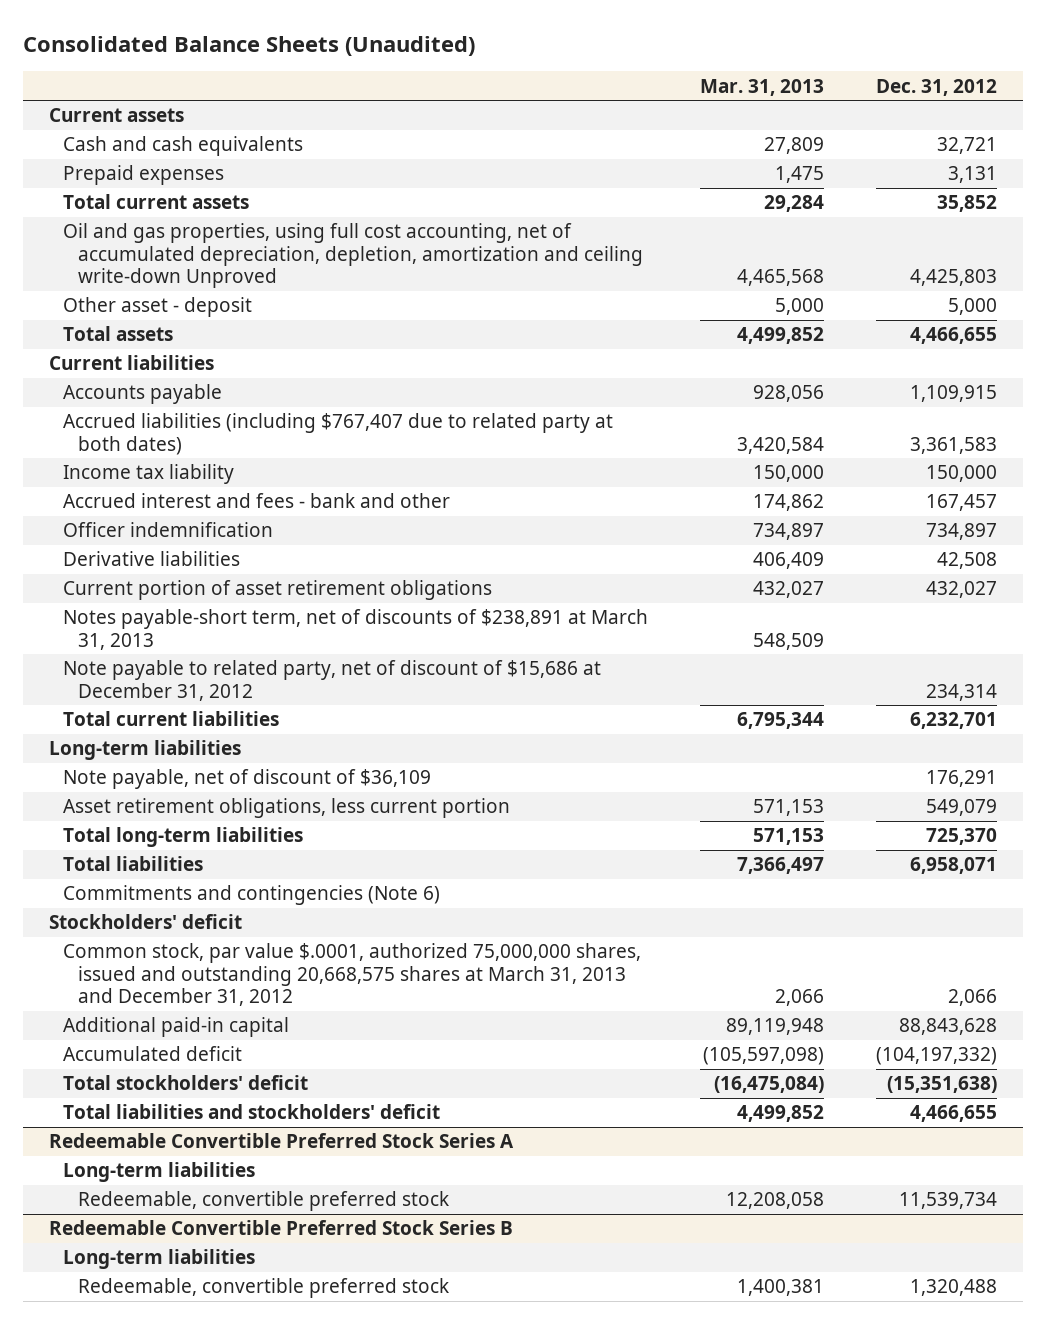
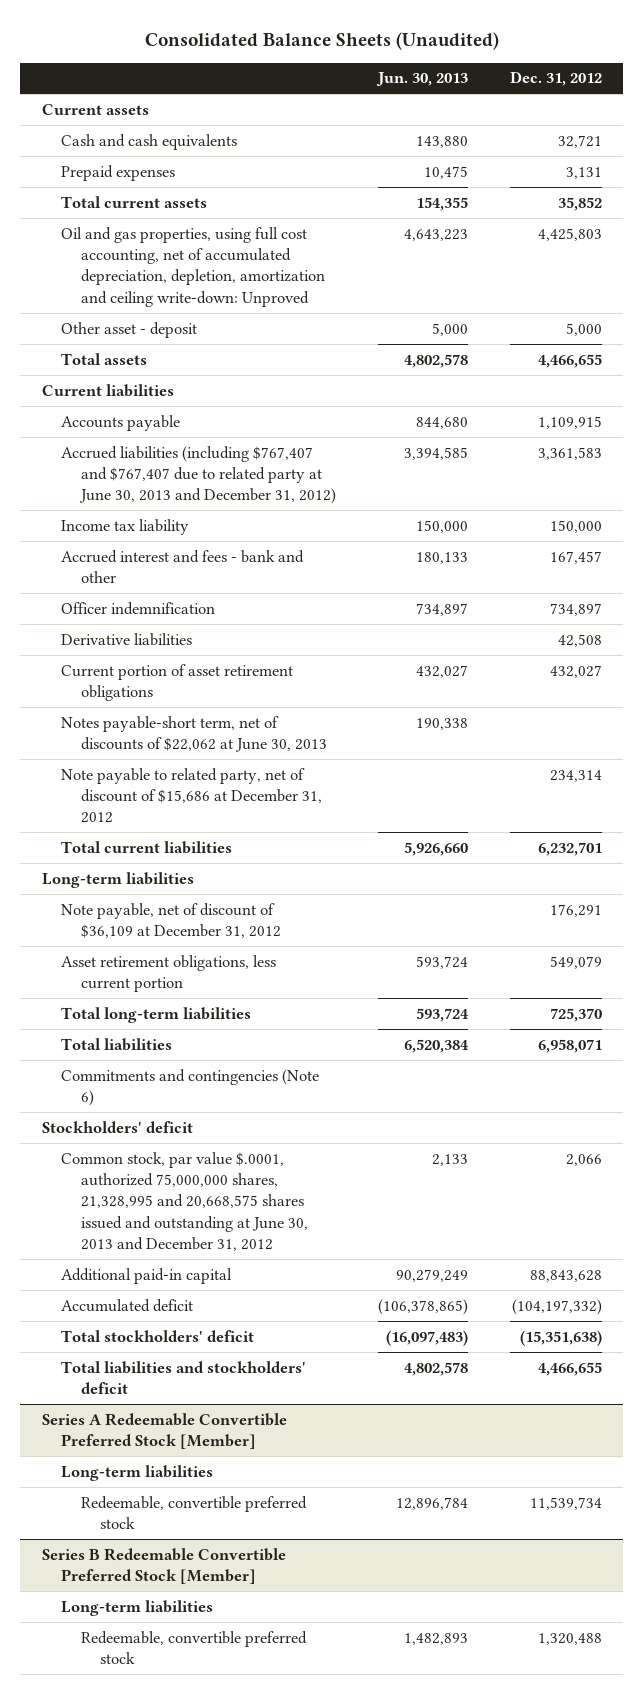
- | Mar. 31, 2013 | Dec. 31, 2012
+ | Jun. 30, 2013 | Dec. 31, 2012
- Oil and gas properties, using full cost accounting, net of accumulated depreciation, depletion, amortization and ceiling write-down Unproved | 4,465,568 | 4,425,803
+ Oil and gas properties, using full cost accounting, net of accumulated depreciation, depletion, amortization and ceiling write-down: Unproved | 4,643,223 | 4,425,803
- Accrued liabilities (including $767,407 due to related party at both dates) | 3,420,584 | 3,361,583
+ Accrued liabilities (including $767,407 and $767,407 due to related party at June 30, 2013 and December 31, 2012) | 3,394,585 | 3,361,583
- Notes payable-short term, net of discounts of $238,891 at March 31, 2013 | 548,509 |
+ Notes payable-short term, net of discounts of $22,062 at June 30, 2013 | 190,338 |
- Note payable, net of discount of $36,109 | | 176,291
+ Note payable, net of discount of $36,109 at December 31, 2012 | | 176,291
- Common stock, par value $.0001, authorized 75,000,000 shares, issued and outstanding 20,668,575 shares at March 31, 2013 and December 31, 2012 | 2,066 | 2,066
+ Common stock, par value $.0001, authorized 75,000,000 shares, 21,328,995 and 20,668,575 shares issued and outstanding at June 30, 2013 and December 31, 2012 | 2,133 | 2,066
- Redeemable Convertible Preferred Stock Series A
+ Series A Redeemable Convertible Preferred Stock [Member]
- Redeemable Convertible Preferred Stock Series B
+ Series B Redeemable Convertible Preferred Stock [Member]

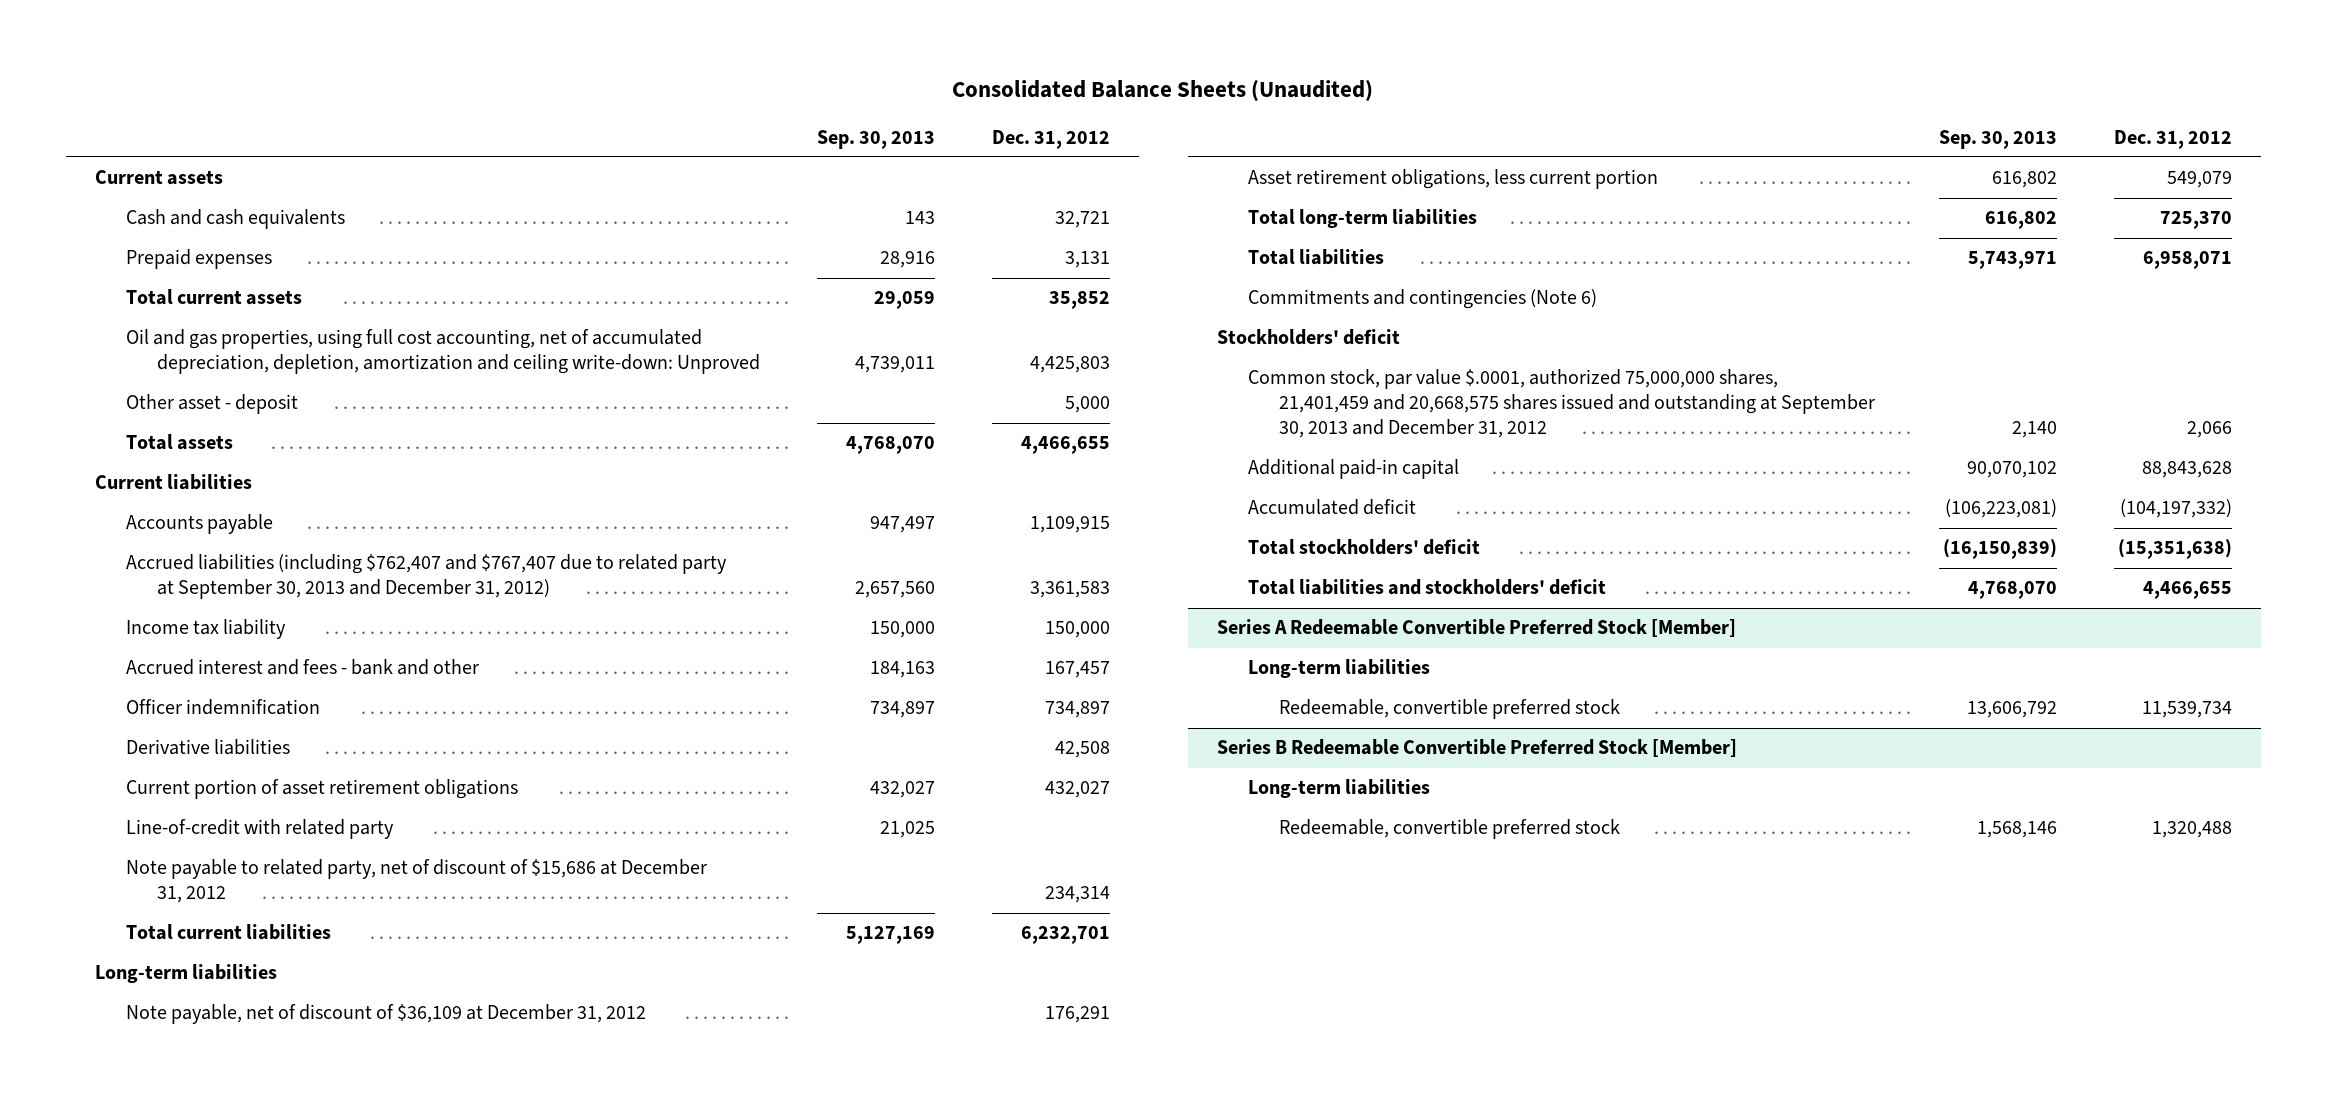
- | Jun. 30, 2013 | Dec. 31, 2012
+ | Sep. 30, 2013 | Dec. 31, 2012
- Accrued liabilities (including $767,407 and $767,407 due to related party at June 30, 2013 and December 31, 2012) | 3,394,585 | 3,361,583
+ Accrued liabilities (including $762,407 and $767,407 due to related party at September 30, 2013 and December 31, 2012) | 2,657,560 | 3,361,583
- Notes payable-short term, net of discounts of $22,062 at June 30, 2013 | 190,338 |
+ Line-of-credit with related party | 21,025 |
- Common stock, par value $.0001, authorized 75,000,000 shares, 21,328,995 and 20,668,575 shares issued and outstanding at June 30, 2013 and December 31, 2012 | 2,133 | 2,066
+ Common stock, par value $.0001, authorized 75,000,000 shares, 21,401,459 and 20,668,575 shares issued and outstanding at September 30, 2013 and December 31, 2012 | 2,140 | 2,066

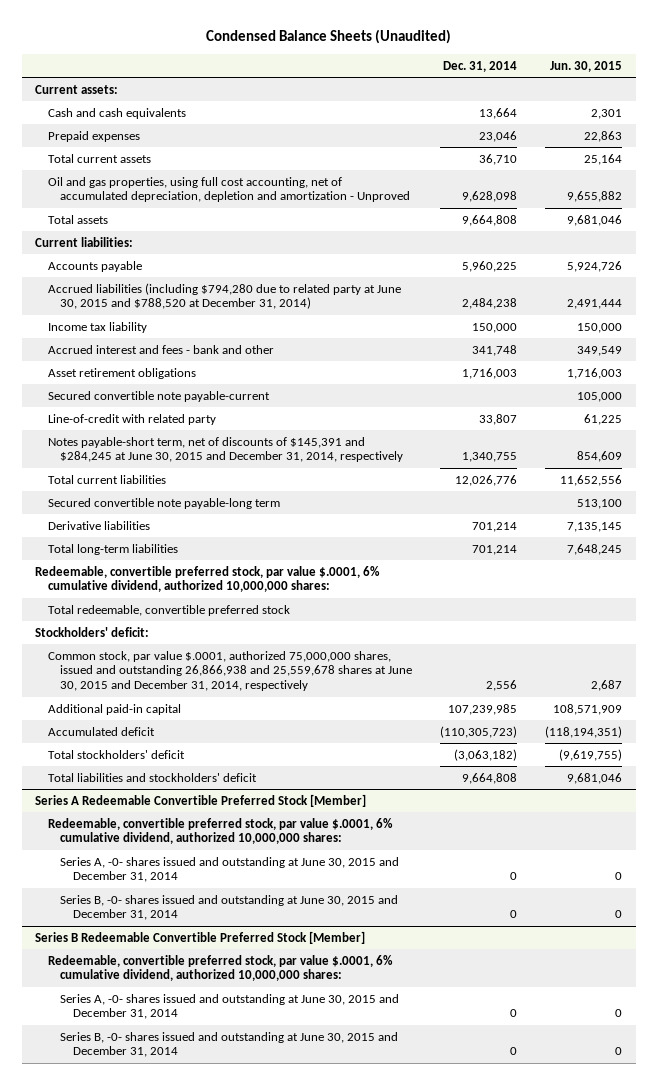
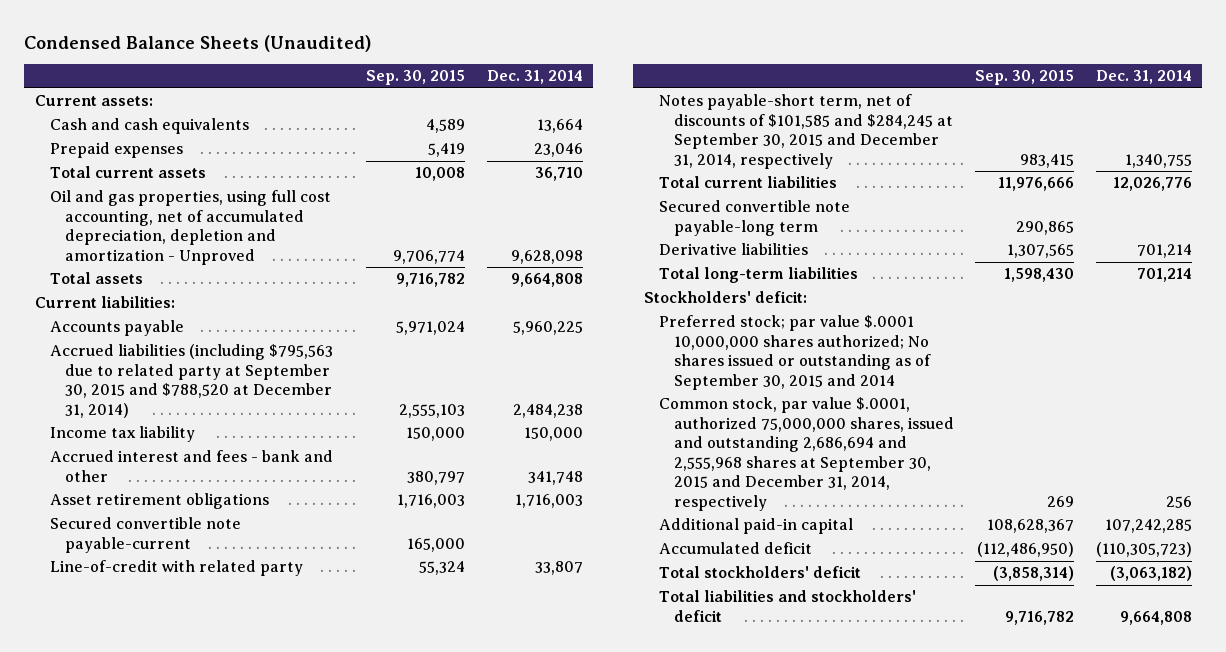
- | Dec. 31, 2014 | Jun. 30, 2015
+ | Sep. 30, 2015 | Dec. 31, 2014
- Accrued liabilities (including $794,280 due to related party at June 30, 2015 and $788,520 at December 31, 2014) | 2,484,238 | 2,491,444
+ Accrued liabilities (including $795,563 due to related party at September 30, 2015 and $788,520 at December 31, 2014) | 2,555,103 | 2,484,238
- Notes payable-short term, net of discounts of $145,391 and $284,245 at June 30, 2015 and December 31, 2014, respectively | 1,340,755 | 854,609
+ Notes payable-short term, net of discounts of $101,585 and $284,245 at September 30, 2015 and December 31, 2014, respectively | 983,415 | 1,340,755
- Redeemable, convertible preferred stock, par value $.0001, 6% cumulative dividend, authorized 10,000,000 shares:
- Total redeemable, convertible preferred stock
- Common stock, par value $.0001, authorized 75,000,000 shares, issued and outstanding 26,866,938 and 25,559,678 shares at June 30, 2015 and December 31, 2014, respectively | 2,556 | 2,687
- Additional paid-in capital | 107,239,985 | 108,571,909
+ Preferred stock; par value $.0001 10,000,000 shares authorized; No shares issued or outstanding as of September 30, 2015 and 2014
+ Common stock, par value $.0001, authorized 75,000,000 shares, issued and outstanding 2,686,694 and 2,555,968 shares at September 30, 2015 and December 31, 2014, respectively | 269 | 256
+ Additional paid-in capital | 108,628,367 | 107,242,285
- Series A Redeemable Convertible Preferred Stock [Member]
- Redeemable, convertible preferred stock, par value $.0001, 6% cumulative dividend, authorized 10,000,000 shares:
- Series A, -0- shares issued and outstanding at June 30, 2015 and December 31, 2014 | 0 | 0
- Series B, -0- shares issued and outstanding at June 30, 2015 and December 31, 2014 | 0 | 0
- Series B Redeemable Convertible Preferred Stock [Member]
- Redeemable, convertible preferred stock, par value $.0001, 6% cumulative dividend, authorized 10,000,000 shares:
- Series A, -0- shares issued and outstanding at June 30, 2015 and December 31, 2014 | 0 | 0
- Series B, -0- shares issued and outstanding at June 30, 2015 and December 31, 2014 | 0 | 0

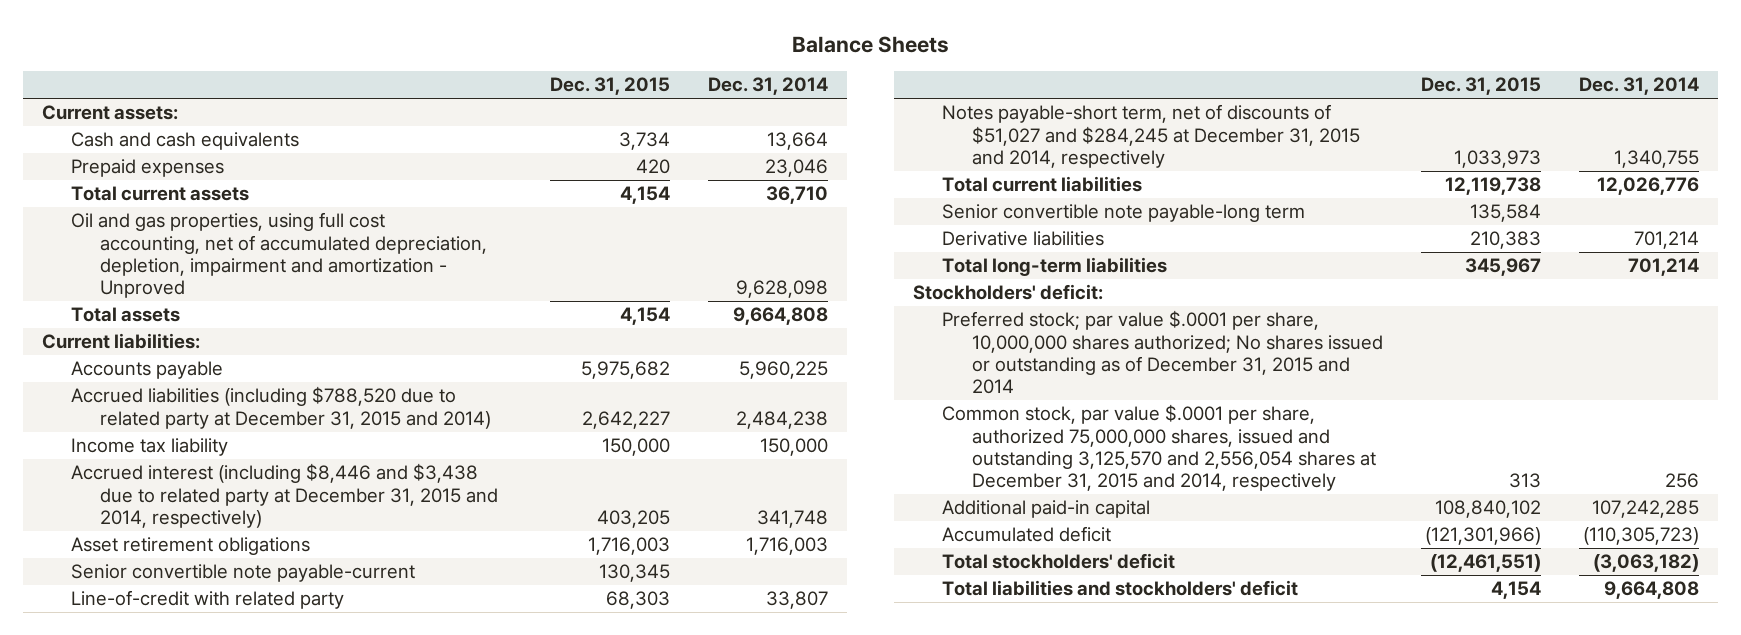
- Condensed Balance Sheets (Unaudited)
+ Balance Sheets
- | Sep. 30, 2015 | Dec. 31, 2014
+ | Dec. 31, 2015 | Dec. 31, 2014
- Oil and gas properties, using full cost accounting, net of accumulated depreciation, depletion and amortization - Unproved | 9,706,774 | 9,628,098
+ Oil and gas properties, using full cost accounting, net of accumulated depreciation, depletion, impairment and amortization - Unproved | | 9,628,098
- Accrued liabilities (including $795,563 due to related party at September 30, 2015 and $788,520 at December 31, 2014) | 2,555,103 | 2,484,238
+ Accrued liabilities (including $788,520 due to related party at December 31, 2015 and 2014) | 2,642,227 | 2,484,238
- Accrued interest and fees - bank and other | 380,797 | 341,748
+ Accrued interest (including $8,446 and $3,438 due to related party at December 31, 2015 and 2014, respectively) | 403,205 | 341,748
- Secured convertible note payable-current | 165,000 |
+ Senior convertible note payable-current | 130,345 |
- Notes payable-short term, net of discounts of $101,585 and $284,245 at September 30, 2015 and December 31, 2014, respectively | 983,415 | 1,340,755
+ Notes payable-short term, net of discounts of $51,027 and $284,245 at December 31, 2015 and 2014, respectively | 1,033,973 | 1,340,755
- Secured convertible note payable-long term | 290,865 |
+ Senior convertible note payable-long term | 135,584 |
- Preferred stock; par value $.0001 10,000,000 shares authorized; No shares issued or outstanding as of September 30, 2015 and 2014
- Common stock, par value $.0001, authorized 75,000,000 shares, issued and outstanding 2,686,694 and 2,555,968 shares at September 30, 2015 and December 31, 2014, respectively | 269 | 256
+ Preferred stock; par value $.0001 per share, 10,000,000 shares authorized; No shares issued or outstanding as of December 31, 2015 and 2014
+ Common stock, par value $.0001 per share, authorized 75,000,000 shares, issued and outstanding 3,125,570 and 2,556,054 shares at December 31, 2015 and 2014, respectively | 313 | 256

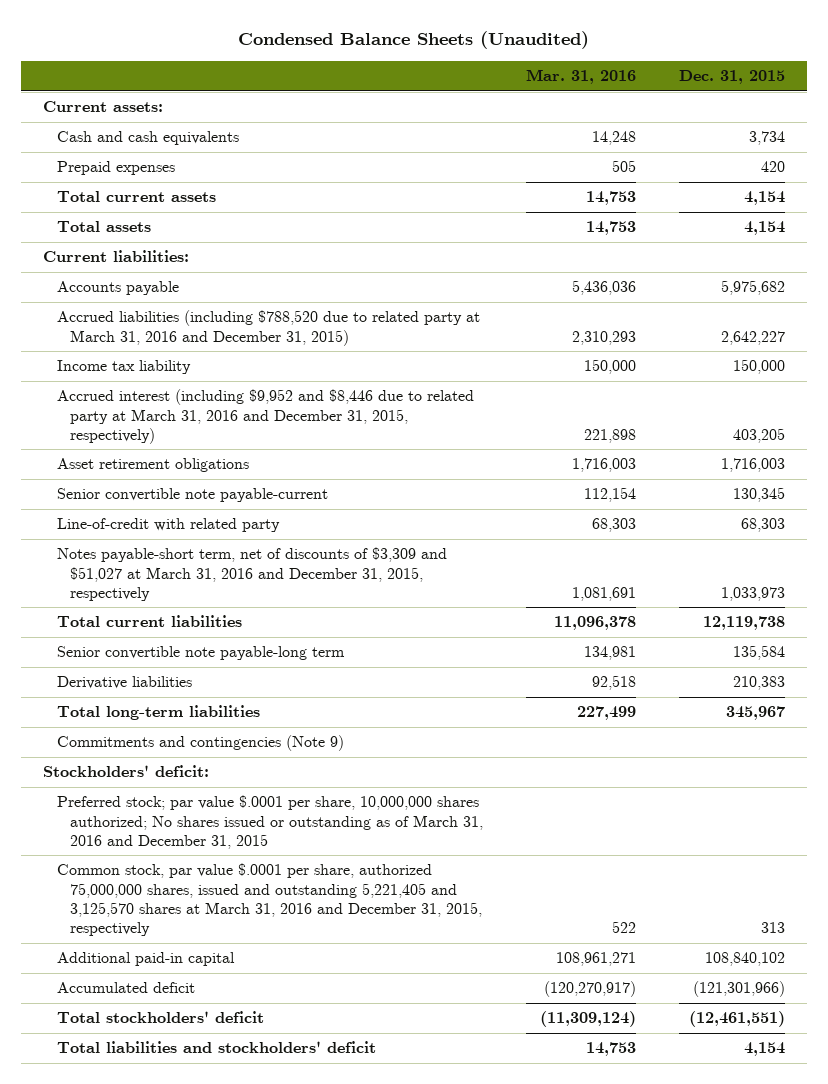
- Balance Sheets
+ Condensed Balance Sheets (Unaudited)
- | Dec. 31, 2015 | Dec. 31, 2014
+ | Mar. 31, 2016 | Dec. 31, 2015
- Oil and gas properties, using full cost accounting, net of accumulated depreciation, depletion, impairment and amortization - Unproved | | 9,628,098
- Accrued liabilities (including $788,520 due to related party at December 31, 2015 and 2014) | 2,642,227 | 2,484,238
+ Accrued liabilities (including $788,520 due to related party at March 31, 2016 and December 31, 2015) | 2,310,293 | 2,642,227
- Accrued interest (including $8,446 and $3,438 due to related party at December 31, 2015 and 2014, respectively) | 403,205 | 341,748
+ Accrued interest (including $9,952 and $8,446 due to related party at March 31, 2016 and December 31, 2015, respectively) | 221,898 | 403,205
- Notes payable-short term, net of discounts of $51,027 and $284,245 at December 31, 2015 and 2014, respectively | 1,033,973 | 1,340,755
+ Notes payable-short term, net of discounts of $3,309 and $51,027 at March 31, 2016 and December 31, 2015, respectively | 1,081,691 | 1,033,973
+ Commitments and contingencies (Note 9)
- Preferred stock; par value $.0001 per share, 10,000,000 shares authorized; No shares issued or outstanding as of December 31, 2015 and 2014
- Common stock, par value $.0001 per share, authorized 75,000,000 shares, issued and outstanding 3,125,570 and 2,556,054 shares at December 31, 2015 and 2014, respectively | 313 | 256
+ Preferred stock; par value $.0001 per share, 10,000,000 shares authorized; No shares issued or outstanding as of March 31, 2016 and December 31, 2015
+ Common stock, par value $.0001 per share, authorized 75,000,000 shares, issued and outstanding 5,221,405 and 3,125,570 shares at March 31, 2016 and December 31, 2015, respectively | 522 | 313

